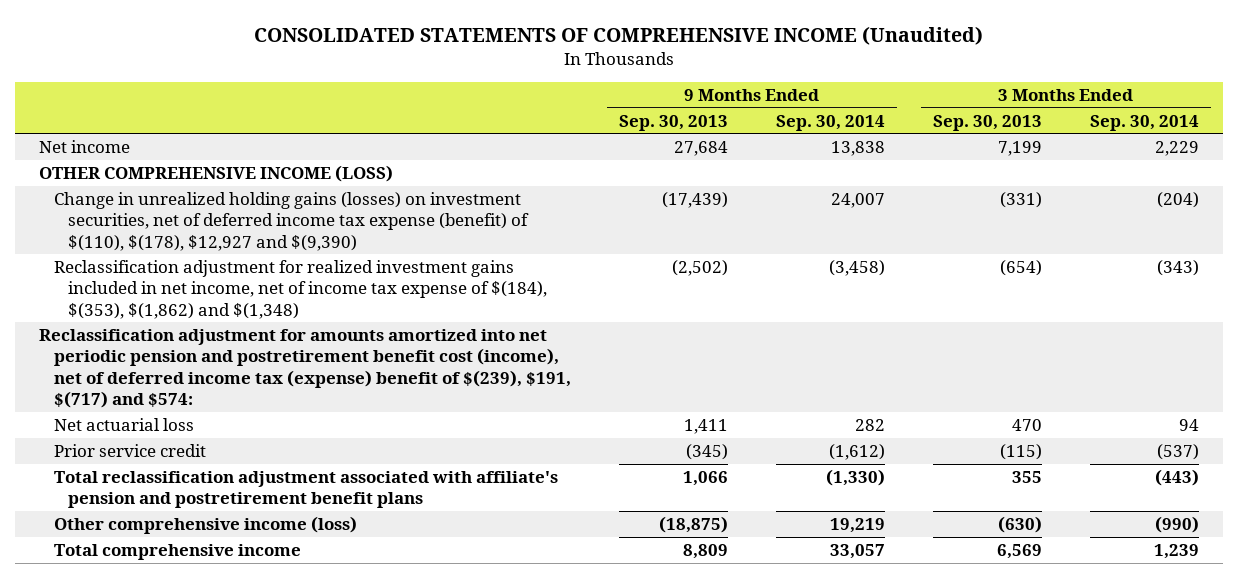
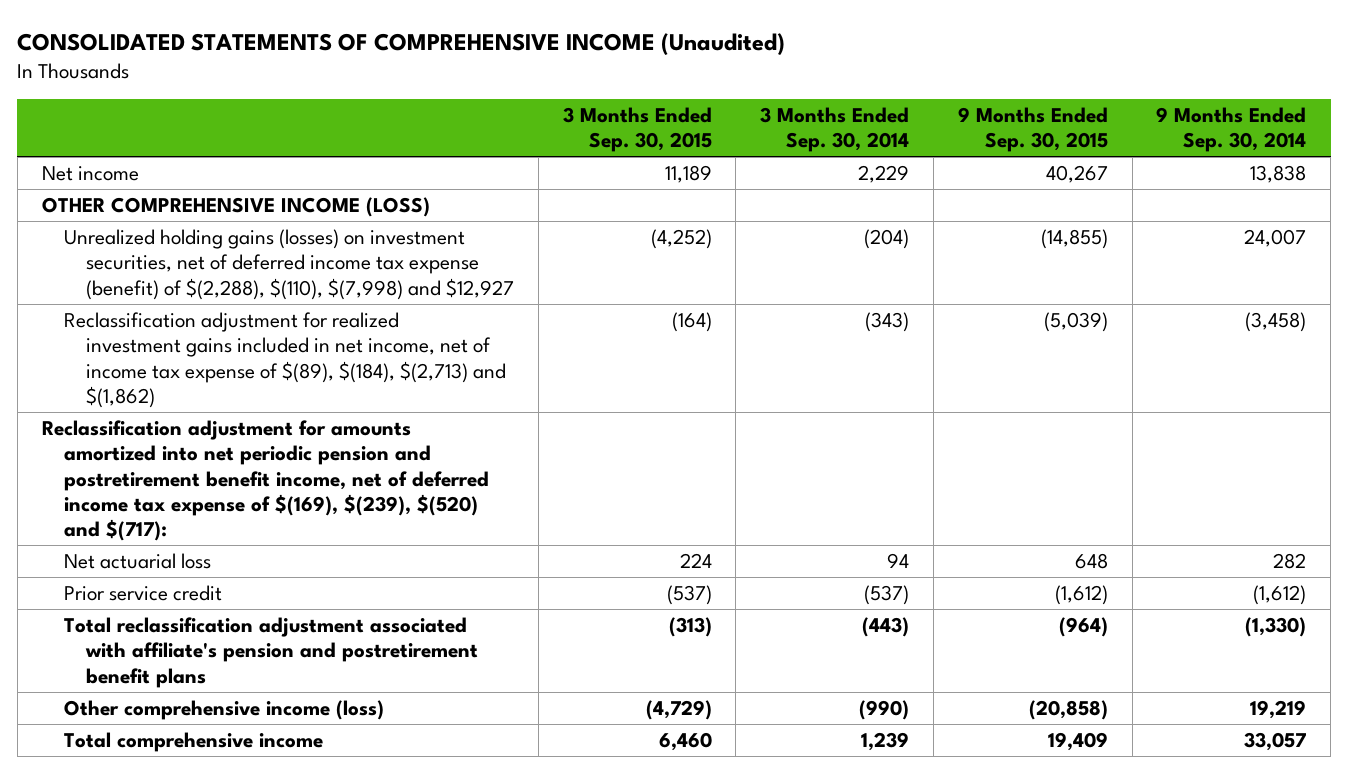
- | 9 Months Ended Sep. 30, 2013 | 9 Months Ended Sep. 30, 2014 | 3 Months Ended Sep. 30, 2013 | 3 Months Ended Sep. 30, 2014
+ | 3 Months Ended Sep. 30, 2015 | 3 Months Ended Sep. 30, 2014 | 9 Months Ended Sep. 30, 2015 | 9 Months Ended Sep. 30, 2014
- Change in unrealized holding gains (losses) on investment securities, net of deferred income tax expense (benefit) of $(110), $(178), $12,927 and $(9,390) | (17,439) | 24,007 | (331) | (204)
- Reclassification adjustment for realized investment gains included in net income, net of income tax expense of $(184), $(353), $(1,862) and $(1,348) | (2,502) | (3,458) | (654) | (343)
- Reclassification adjustment for amounts amortized into net periodic pension and postretirement benefit cost (income), net of deferred income tax (expense) benefit of $(239), $191, $(717) and $574:
+ Unrealized holding gains (losses) on investment securities, net of deferred income tax expense (benefit) of $(2,288), $(110), $(7,998) and $12,927 | (4,252) | (204) | (14,855) | 24,007
+ Reclassification adjustment for realized investment gains included in net income, net of income tax expense of $(89), $(184), $(2,713) and $(1,862) | (164) | (343) | (5,039) | (3,458)
+ Reclassification adjustment for amounts amortized into net periodic pension and postretirement benefit income, net of deferred income tax expense of $(169), $(239), $(520) and $(717):

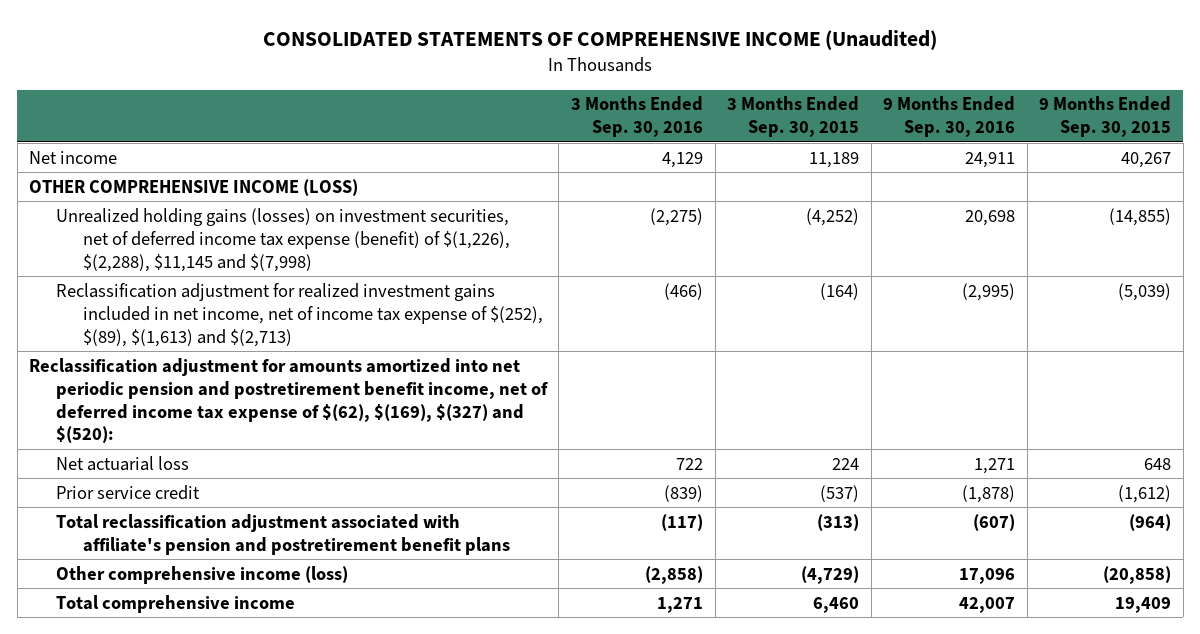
- | 3 Months Ended Sep. 30, 2015 | 3 Months Ended Sep. 30, 2014 | 9 Months Ended Sep. 30, 2015 | 9 Months Ended Sep. 30, 2014
+ | 3 Months Ended Sep. 30, 2016 | 3 Months Ended Sep. 30, 2015 | 9 Months Ended Sep. 30, 2016 | 9 Months Ended Sep. 30, 2015
- Unrealized holding gains (losses) on investment securities, net of deferred income tax expense (benefit) of $(2,288), $(110), $(7,998) and $12,927 | (4,252) | (204) | (14,855) | 24,007
- Reclassification adjustment for realized investment gains included in net income, net of income tax expense of $(89), $(184), $(2,713) and $(1,862) | (164) | (343) | (5,039) | (3,458)
- Reclassification adjustment for amounts amortized into net periodic pension and postretirement benefit income, net of deferred income tax expense of $(169), $(239), $(520) and $(717):
+ Unrealized holding gains (losses) on investment securities, net of deferred income tax expense (benefit) of $(1,226), $(2,288), $11,145 and $(7,998) | (2,275) | (4,252) | 20,698 | (14,855)
+ Reclassification adjustment for realized investment gains included in net income, net of income tax expense of $(252), $(89), $(1,613) and $(2,713) | (466) | (164) | (2,995) | (5,039)
+ Reclassification adjustment for amounts amortized into net periodic pension and postretirement benefit income, net of deferred income tax expense of $(62), $(169), $(327) and $(520):

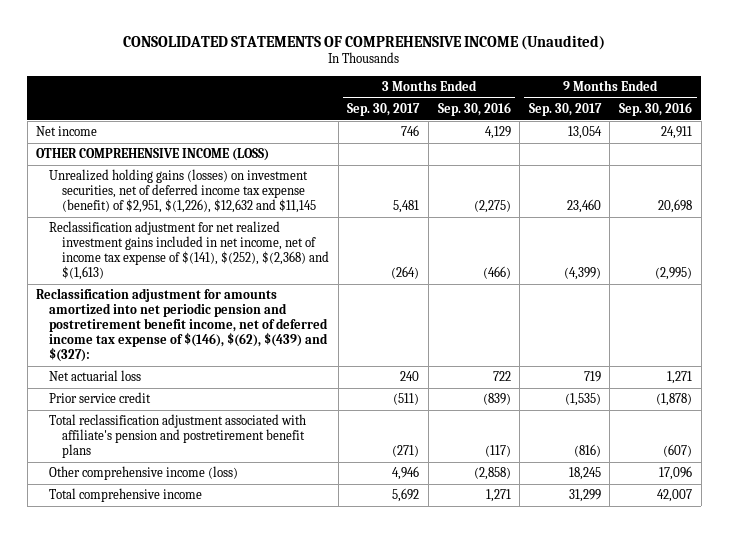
- | 3 Months Ended Sep. 30, 2016 | 3 Months Ended Sep. 30, 2015 | 9 Months Ended Sep. 30, 2016 | 9 Months Ended Sep. 30, 2015
+ | 3 Months Ended Sep. 30, 2017 | 3 Months Ended Sep. 30, 2016 | 9 Months Ended Sep. 30, 2017 | 9 Months Ended Sep. 30, 2016
- Unrealized holding gains (losses) on investment securities, net of deferred income tax expense (benefit) of $(1,226), $(2,288), $11,145 and $(7,998) | (2,275) | (4,252) | 20,698 | (14,855)
- Reclassification adjustment for realized investment gains included in net income, net of income tax expense of $(252), $(89), $(1,613) and $(2,713) | (466) | (164) | (2,995) | (5,039)
- Reclassification adjustment for amounts amortized into net periodic pension and postretirement benefit income, net of deferred income tax expense of $(62), $(169), $(327) and $(520):
+ Unrealized holding gains (losses) on investment securities, net of deferred income tax expense (benefit) of $2,951, $(1,226), $12,632 and $11,145 | 5,481 | (2,275) | 23,460 | 20,698
+ Reclassification adjustment for net realized investment gains included in net income, net of income tax expense of $(141), $(252), $(2,368) and $(1,613) | (264) | (466) | (4,399) | (2,995)
+ Reclassification adjustment for amounts amortized into net periodic pension and postretirement benefit income, net of deferred income tax expense of $(146), $(62), $(439) and $(327):

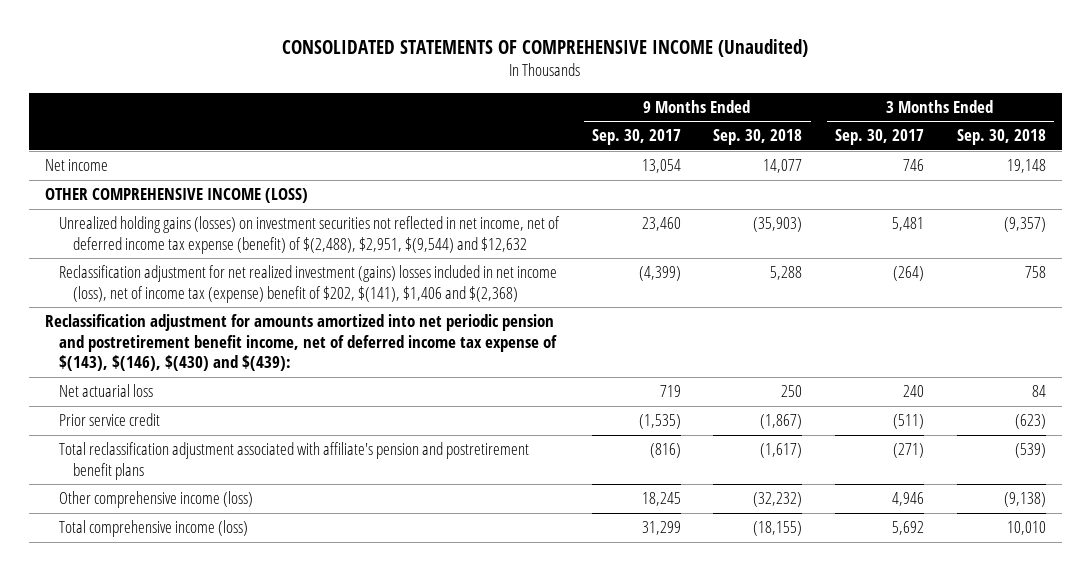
- | 3 Months Ended Sep. 30, 2017 | 3 Months Ended Sep. 30, 2016 | 9 Months Ended Sep. 30, 2017 | 9 Months Ended Sep. 30, 2016
+ | 9 Months Ended Sep. 30, 2017 | 9 Months Ended Sep. 30, 2018 | 3 Months Ended Sep. 30, 2017 | 3 Months Ended Sep. 30, 2018
- Unrealized holding gains (losses) on investment securities, net of deferred income tax expense (benefit) of $2,951, $(1,226), $12,632 and $11,145 | 5,481 | (2,275) | 23,460 | 20,698
- Reclassification adjustment for net realized investment gains included in net income, net of income tax expense of $(141), $(252), $(2,368) and $(1,613) | (264) | (466) | (4,399) | (2,995)
- Reclassification adjustment for amounts amortized into net periodic pension and postretirement benefit income, net of deferred income tax expense of $(146), $(62), $(439) and $(327):
+ Unrealized holding gains (losses) on investment securities not reflected in net income, net of deferred income tax expense (benefit) of $(2,488), $2,951, $(9,544) and $12,632 | 23,460 | (35,903) | 5,481 | (9,357)
+ Reclassification adjustment for net realized investment (gains) losses included in net income (loss), net of income tax (expense) benefit of $202, $(141), $1,406 and $(2,368) | (4,399) | 5,288 | (264) | 758
+ Reclassification adjustment for amounts amortized into net periodic pension and postretirement benefit income, net of deferred income tax expense of $(143), $(146), $(430) and $(439):
- Total comprehensive income | 5,692 | 1,271 | 31,299 | 42,007
+ Total comprehensive income (loss) | 31,299 | (18,155) | 5,692 | 10,010

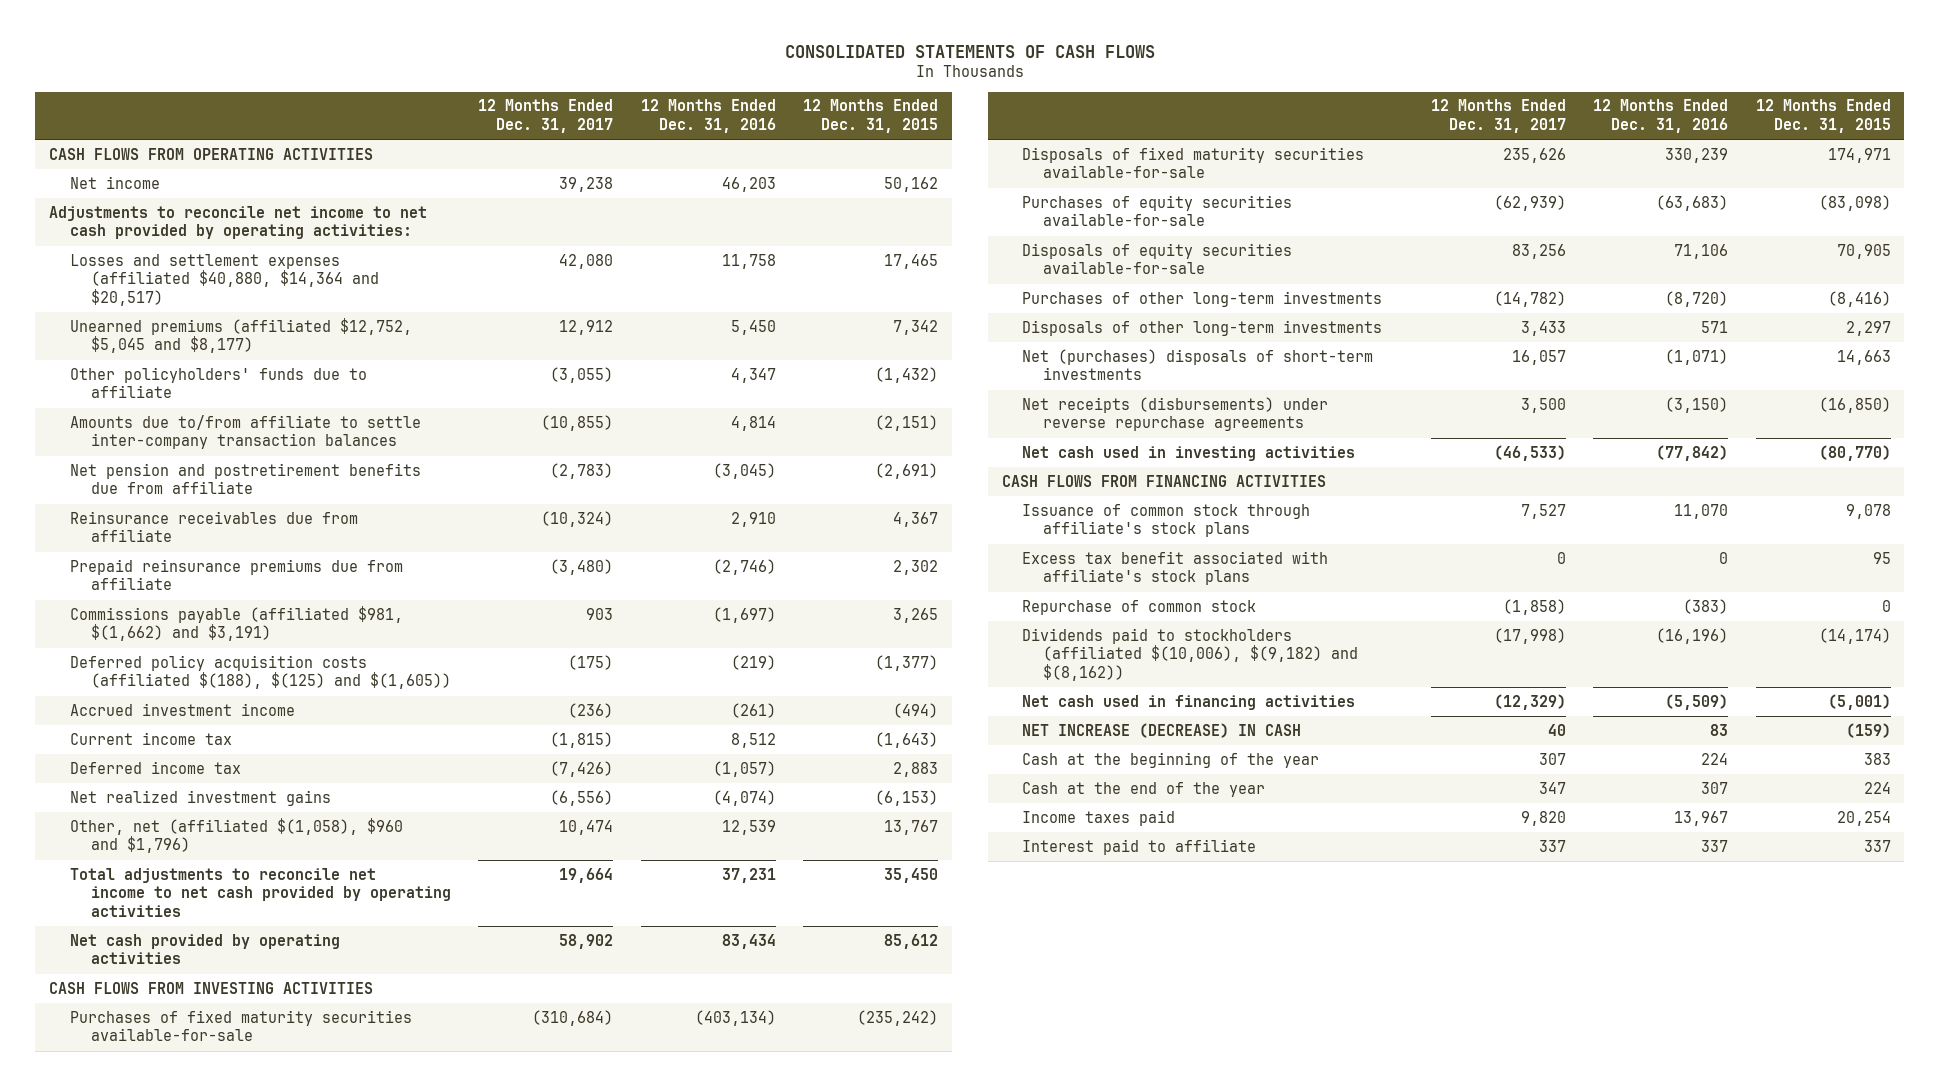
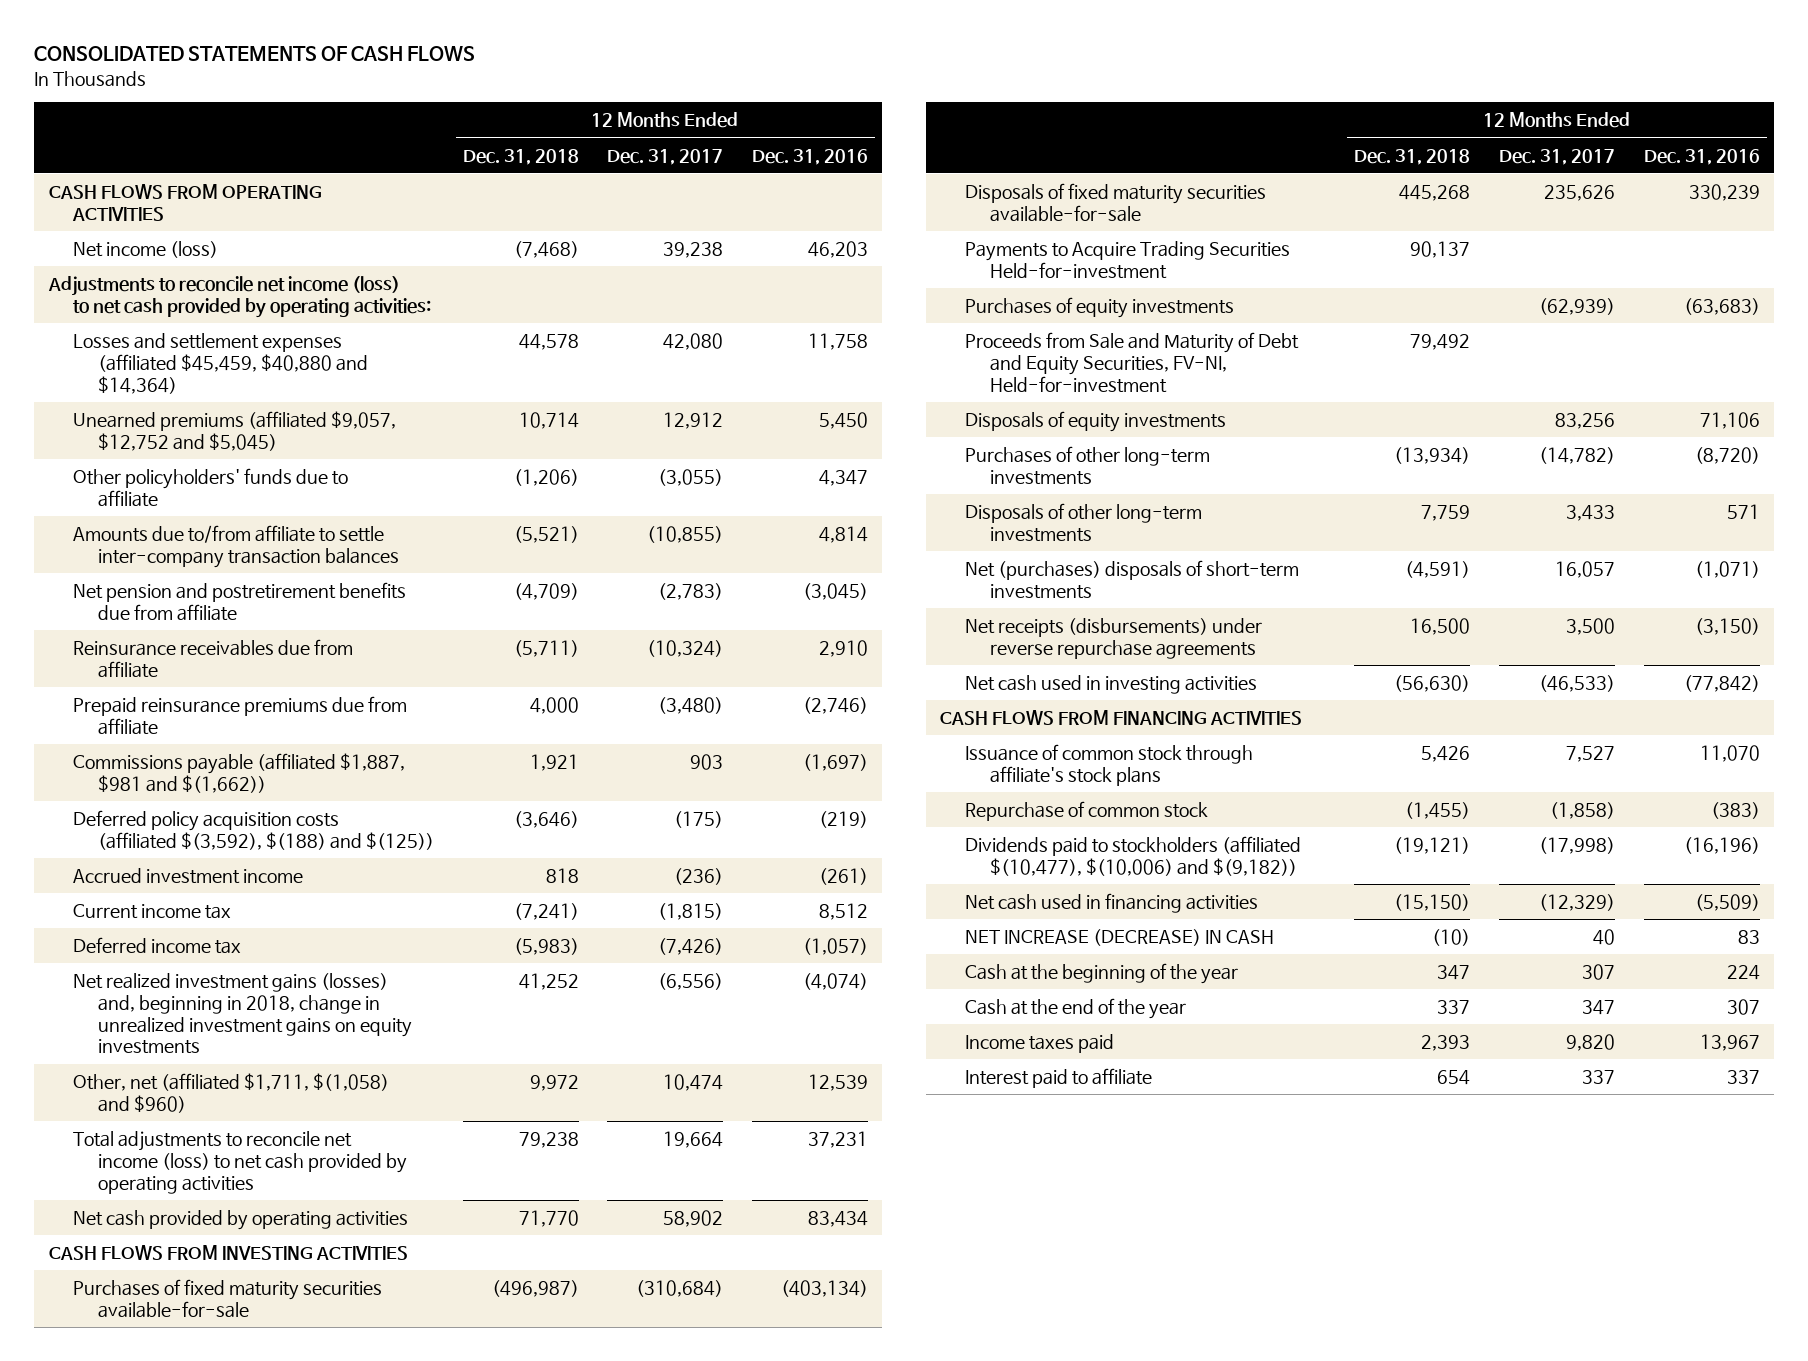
- | 12 Months Ended Dec. 31, 2017 | 12 Months Ended Dec. 31, 2016 | 12 Months Ended Dec. 31, 2015
+ | 12 Months Ended Dec. 31, 2018 | 12 Months Ended Dec. 31, 2017 | 12 Months Ended Dec. 31, 2016
- Net income | 39,238 | 46,203 | 50,162
- Adjustments to reconcile net income to net cash provided by operating activities:
- Losses and settlement expenses (affiliated $40,880, $14,364 and $20,517) | 42,080 | 11,758 | 17,465
- Unearned premiums (affiliated $12,752, $5,045 and $8,177) | 12,912 | 5,450 | 7,342
+ Net income (loss) | (7,468) | 39,238 | 46,203
+ Adjustments to reconcile net income (loss) to net cash provided by operating activities:
+ Losses and settlement expenses (affiliated $45,459, $40,880 and $14,364) | 44,578 | 42,080 | 11,758
+ Unearned premiums (affiliated $9,057, $12,752 and $5,045) | 10,714 | 12,912 | 5,450
- Commissions payable (affiliated $981, $(1,662) and $3,191) | 903 | (1,697) | 3,265
- Deferred policy acquisition costs (affiliated $(188), $(125) and $(1,605)) | (175) | (219) | (1,377)
+ Commissions payable (affiliated $1,887, $981 and $(1,662)) | 1,921 | 903 | (1,697)
+ Deferred policy acquisition costs (affiliated $(3,592), $(188) and $(125)) | (3,646) | (175) | (219)
- Net realized investment gains | (6,556) | (4,074) | (6,153)
- Other, net (affiliated $(1,058), $960 and $1,796) | 10,474 | 12,539 | 13,767
- Total adjustments to reconcile net income to net cash provided by operating activities | 19,664 | 37,231 | 35,450
+ Net realized investment gains (losses) and, beginning in 2018, change in unrealized investment gains on equity investments | 41,252 | (6,556) | (4,074)
+ Other, net (affiliated $1,711, $(1,058) and $960) | 9,972 | 10,474 | 12,539
+ Total adjustments to reconcile net income (loss) to net cash provided by operating activities | 79,238 | 19,664 | 37,231
- Purchases of equity securities available-for-sale | (62,939) | (63,683) | (83,098)
- Disposals of equity securities available-for-sale | 83,256 | 71,106 | 70,905
+ Payments to Acquire Trading Securities Held-for-investment | 90,137 | |
+ Purchases of equity investments | | (62,939) | (63,683)
+ Proceeds from Sale and Maturity of Debt and Equity Securities, FV-NI, Held-for-investment | 79,492 | |
+ Disposals of equity investments | | 83,256 | 71,106
- Excess tax benefit associated with affiliate's stock plans | 0 | 0 | 95
- Dividends paid to stockholders (affiliated $(10,006), $(9,182) and $(8,162)) | (17,998) | (16,196) | (14,174)
+ Dividends paid to stockholders (affiliated $(10,477), $(10,006) and $(9,182)) | (19,121) | (17,998) | (16,196)

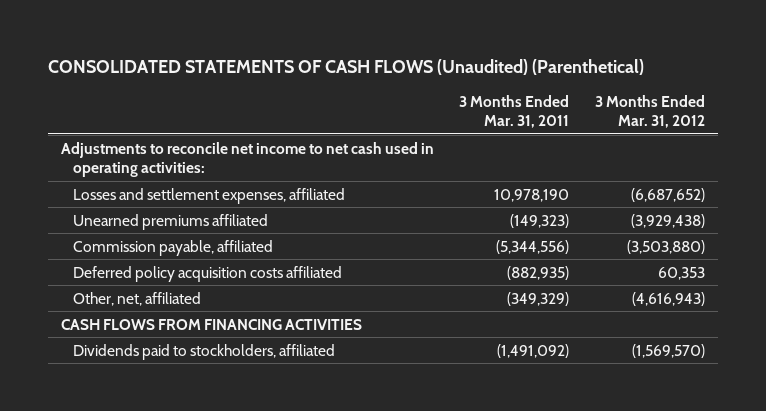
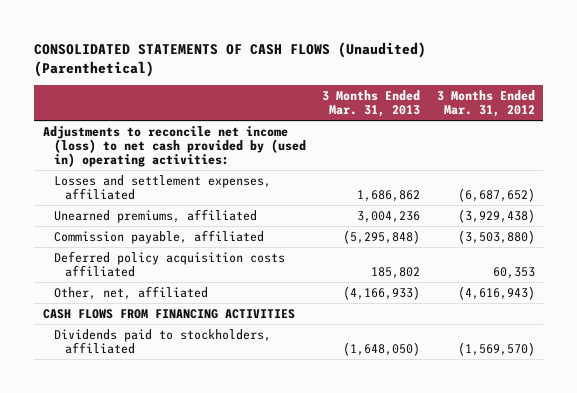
- | 3 Months Ended Mar. 31, 2011 | 3 Months Ended Mar. 31, 2012
+ | 3 Months Ended Mar. 31, 2013 | 3 Months Ended Mar. 31, 2012
- Adjustments to reconcile net income to net cash used in operating activities:
+ Adjustments to reconcile net income (loss) to net cash provided by (used in) operating activities:
- Unearned premiums affiliated | (149,323) | (3,929,438)
+ Unearned premiums, affiliated | 3,004,236 | (3,929,438)

